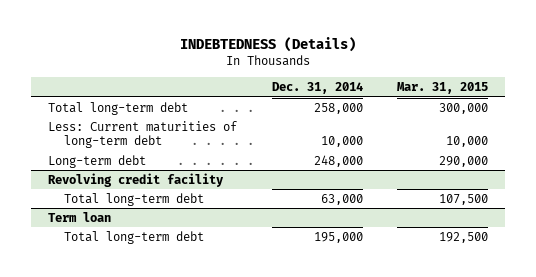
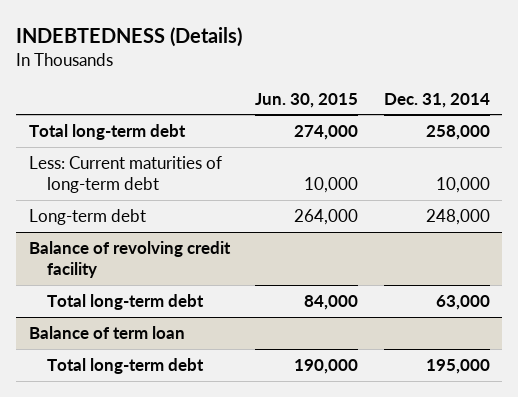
- | Dec. 31, 2014 | Mar. 31, 2015
+ | Jun. 30, 2015 | Dec. 31, 2014
- Revolving credit facility
+ Balance of revolving credit facility
- Term loan
+ Balance of term loan

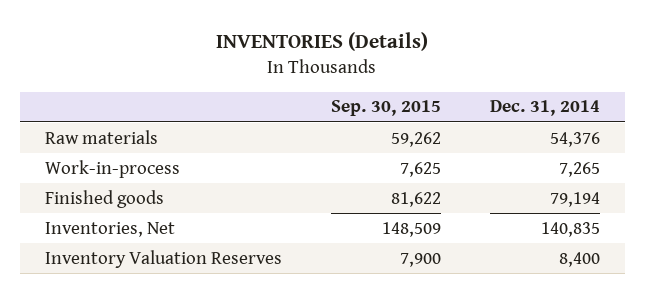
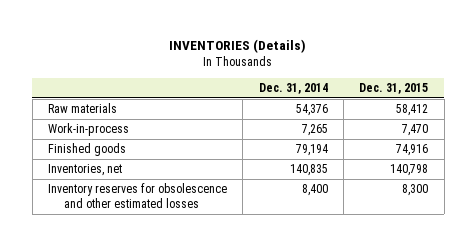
- | Sep. 30, 2015 | Dec. 31, 2014
+ | Dec. 31, 2014 | Dec. 31, 2015
- Inventories, Net | 148,509 | 140,835
- Inventory Valuation Reserves | 7,900 | 8,400
+ Inventories, net | 140,835 | 140,798
+ Inventory reserves for obsolescence and other estimated losses | 8,400 | 8,300

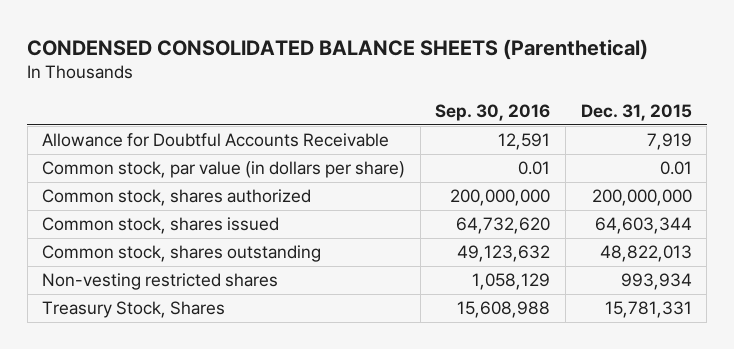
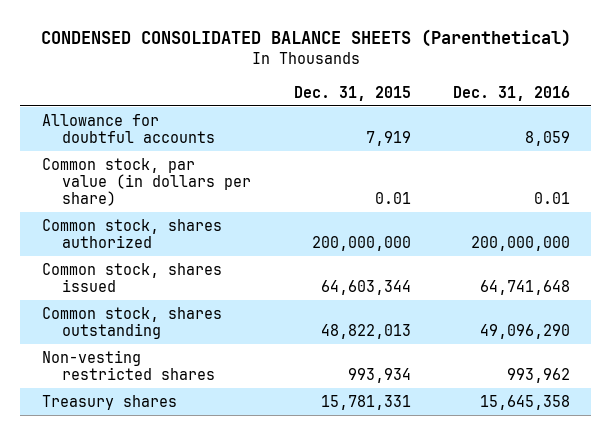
- | Sep. 30, 2016 | Dec. 31, 2015
+ | Dec. 31, 2015 | Dec. 31, 2016
- Allowance for Doubtful Accounts Receivable | 12,591 | 7,919
+ Allowance for doubtful accounts | 7,919 | 8,059
- Treasury Stock, Shares | 15,608,988 | 15,781,331
+ Treasury shares | 15,781,331 | 15,645,358

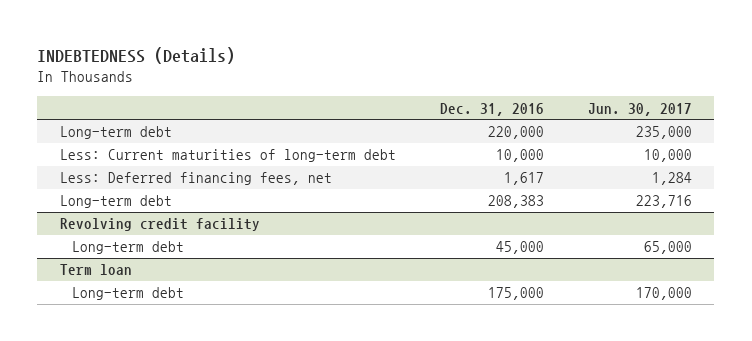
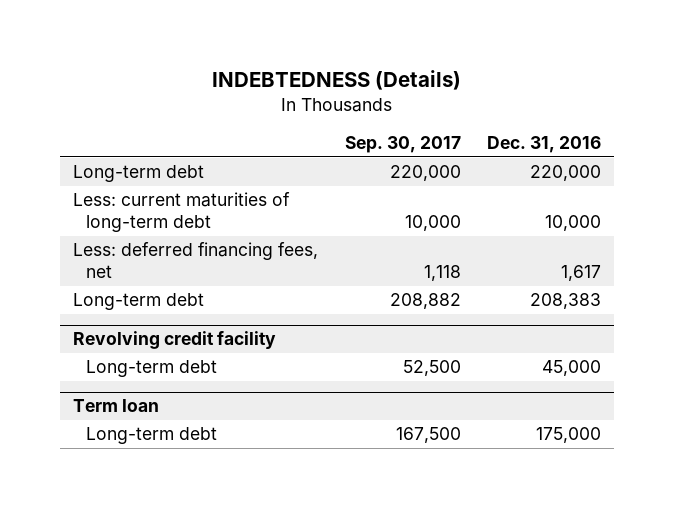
- | Dec. 31, 2016 | Jun. 30, 2017
+ | Sep. 30, 2017 | Dec. 31, 2016
- Less: Current maturities of long-term debt | 10,000 | 10,000
- Less: Deferred financing fees, net | 1,617 | 1,284
+ Less: current maturities of long-term debt | 10,000 | 10,000
+ Less: deferred financing fees, net | 1,118 | 1,617

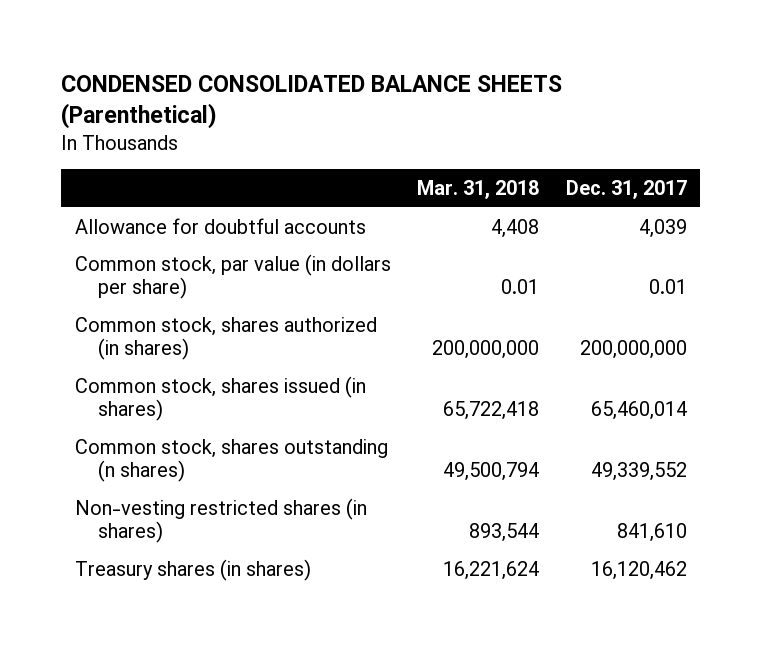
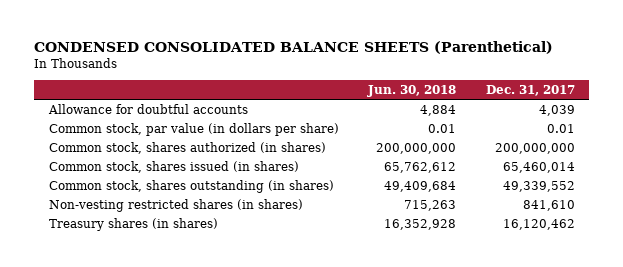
- | Mar. 31, 2018 | Dec. 31, 2017
+ | Jun. 30, 2018 | Dec. 31, 2017
- Common stock, shares outstanding (n shares) | 49,500,794 | 49,339,552
+ Common stock, shares outstanding (in shares) | 49,409,684 | 49,339,552

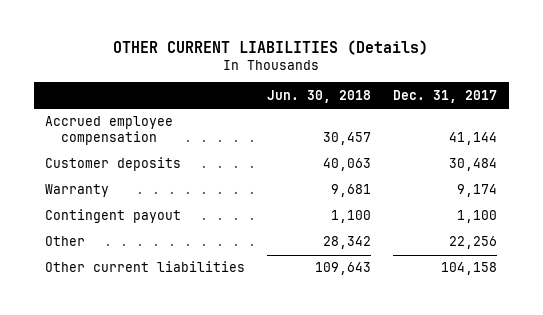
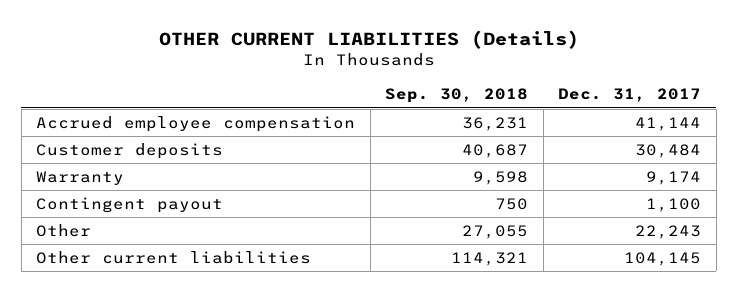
- | Jun. 30, 2018 | Dec. 31, 2017
+ | Sep. 30, 2018 | Dec. 31, 2017
- Other | 28,342 | 22,256
- Other current liabilities | 109,643 | 104,158
+ Other | 27,055 | 22,243
+ Other current liabilities | 114,321 | 104,145

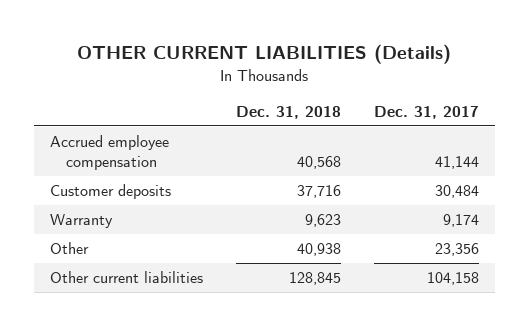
- | Sep. 30, 2018 | Dec. 31, 2017
+ | Dec. 31, 2018 | Dec. 31, 2017
- Contingent payout | 750 | 1,100
- Other | 27,055 | 22,243
- Other current liabilities | 114,321 | 104,145
+ Other | 40,938 | 23,356
+ Other current liabilities | 128,845 | 104,158

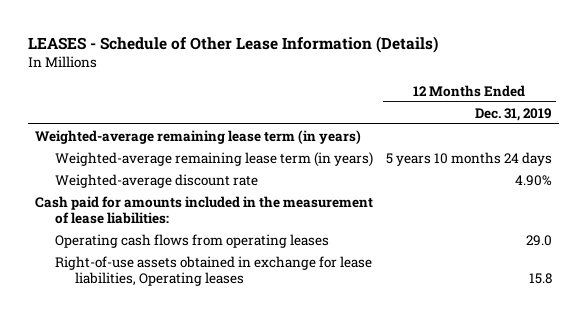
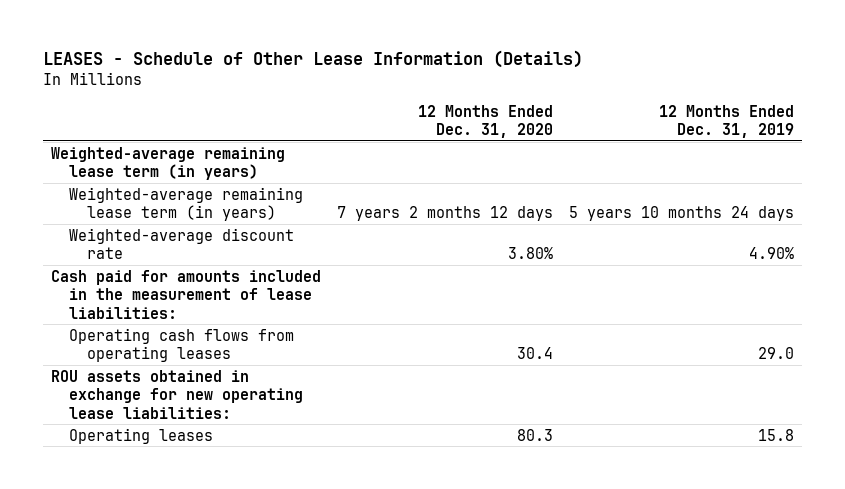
- | 12 Months Ended Dec. 31, 2019
+ | 12 Months Ended Dec. 31, 2020 | 12 Months Ended Dec. 31, 2019
- Right-of-use assets obtained in exchange for lease liabilities, Operating leases | 15.8
+ ROU assets obtained in exchange for new operating lease liabilities:
+ Operating leases | 80.3 | 15.8

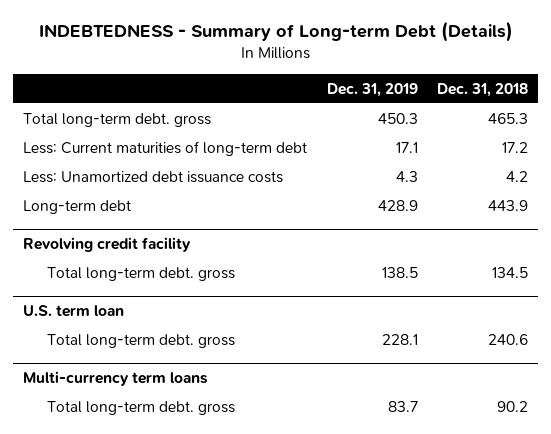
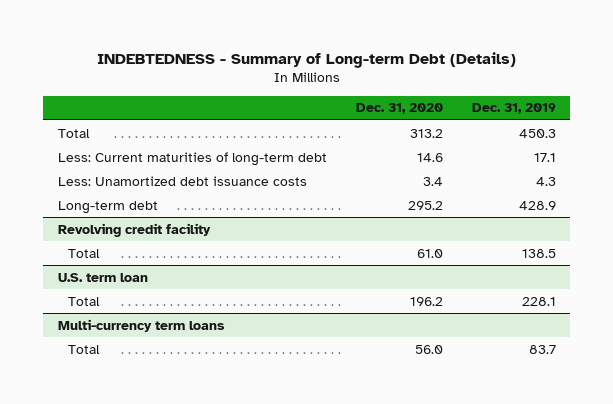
- | Dec. 31, 2019 | Dec. 31, 2018
+ | Dec. 31, 2020 | Dec. 31, 2019
- Total long-term debt. gross | 450.3 | 465.3
+ Total | 313.2 | 450.3
@ Revolving credit facility
- Total long-term debt. gross | 138.5 | 134.5
+ Total | 61.0 | 138.5
@ U.S. term loan
- Total long-term debt. gross | 228.1 | 240.6
+ Total | 196.2 | 228.1
@ Multi-currency term loans
- Total long-term debt. gross | 83.7 | 90.2
+ Total | 56.0 | 83.7

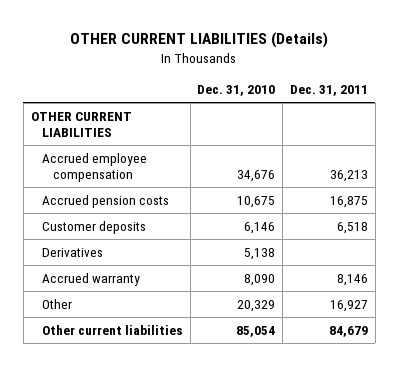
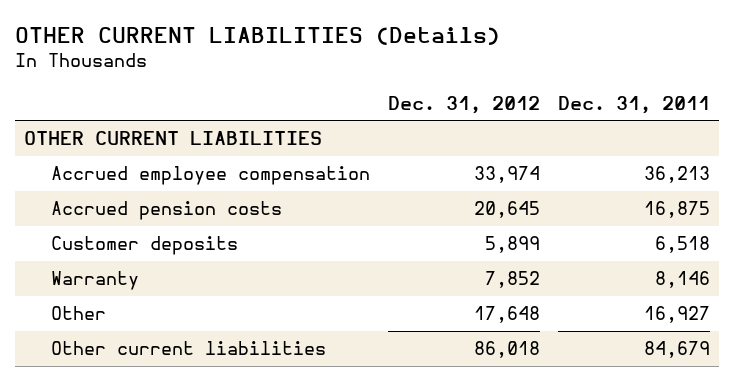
- | Dec. 31, 2010 | Dec. 31, 2011
+ | Dec. 31, 2012 | Dec. 31, 2011
- Derivatives | 5,138 |
- Accrued warranty | 8,090 | 8,146
+ Warranty | 7,852 | 8,146

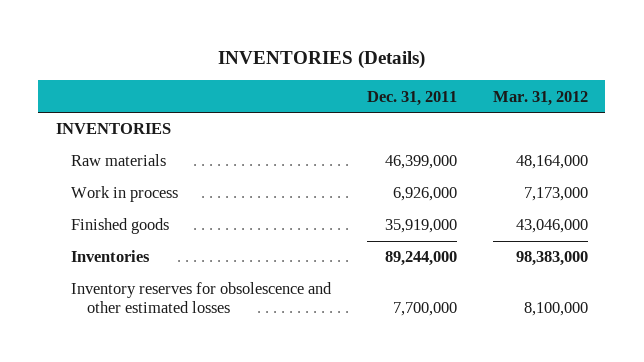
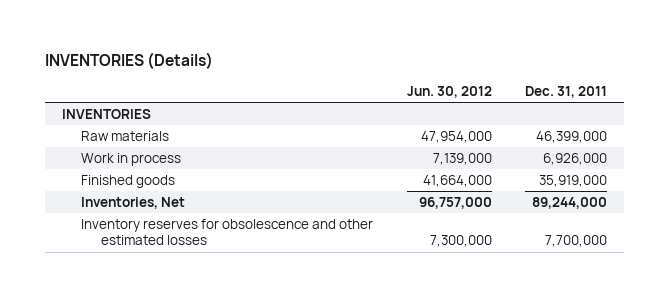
- | Dec. 31, 2011 | Mar. 31, 2012
+ | Jun. 30, 2012 | Dec. 31, 2011
- Inventories | 89,244,000 | 98,383,000
+ Inventories, Net | 96,757,000 | 89,244,000

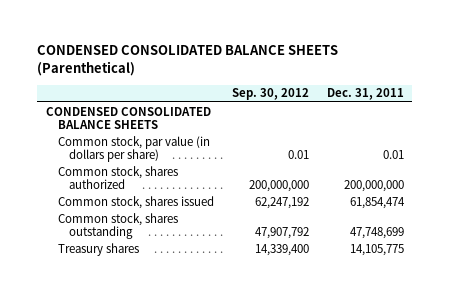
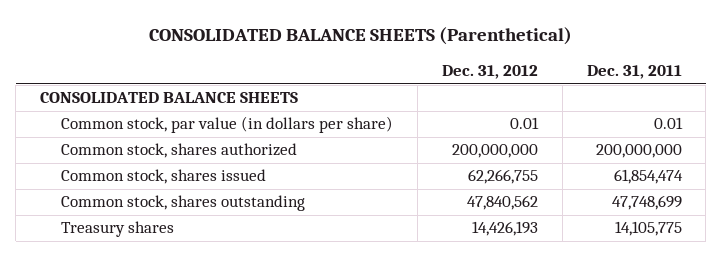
- CONDENSED CONSOLIDATED BALANCE SHEETS (Parenthetical)
+ CONSOLIDATED BALANCE SHEETS (Parenthetical)
- | Sep. 30, 2012 | Dec. 31, 2011
+ | Dec. 31, 2012 | Dec. 31, 2011
- CONDENSED CONSOLIDATED BALANCE SHEETS
+ CONSOLIDATED BALANCE SHEETS

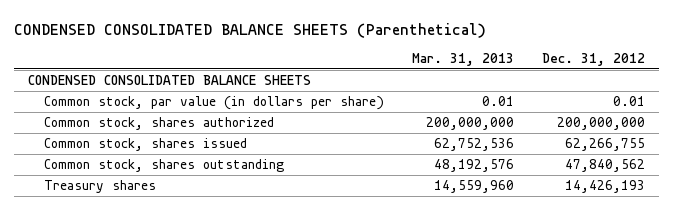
- CONSOLIDATED BALANCE SHEETS (Parenthetical)
+ CONDENSED CONSOLIDATED BALANCE SHEETS (Parenthetical)
- | Dec. 31, 2012 | Dec. 31, 2011
+ | Mar. 31, 2013 | Dec. 31, 2012
- CONSOLIDATED BALANCE SHEETS
+ CONDENSED CONSOLIDATED BALANCE SHEETS

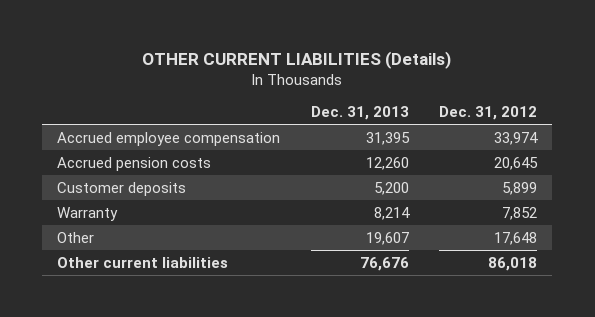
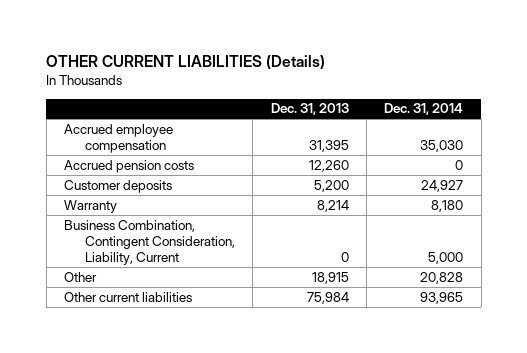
- | Dec. 31, 2013 | Dec. 31, 2012
+ | Dec. 31, 2013 | Dec. 31, 2014
- Other | 19,607 | 17,648
- Other current liabilities | 76,676 | 86,018
+ Business Combination, Contingent Consideration, Liability, Current | 0 | 5,000
+ Other | 18,915 | 20,828
+ Other current liabilities | 75,984 | 93,965

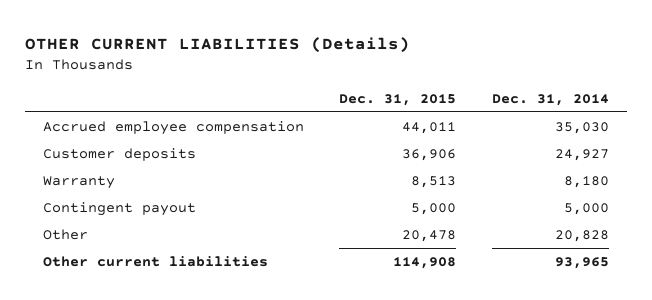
- | Dec. 31, 2013 | Dec. 31, 2014
+ | Dec. 31, 2015 | Dec. 31, 2014
- Accrued pension costs | 12,260 | 0
- Business Combination, Contingent Consideration, Liability, Current | 0 | 5,000
+ Contingent payout | 5,000 | 5,000

